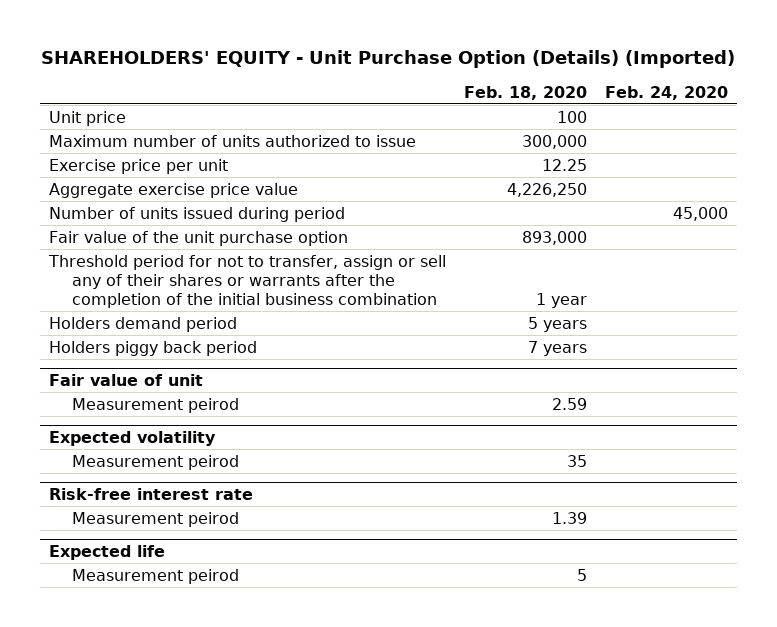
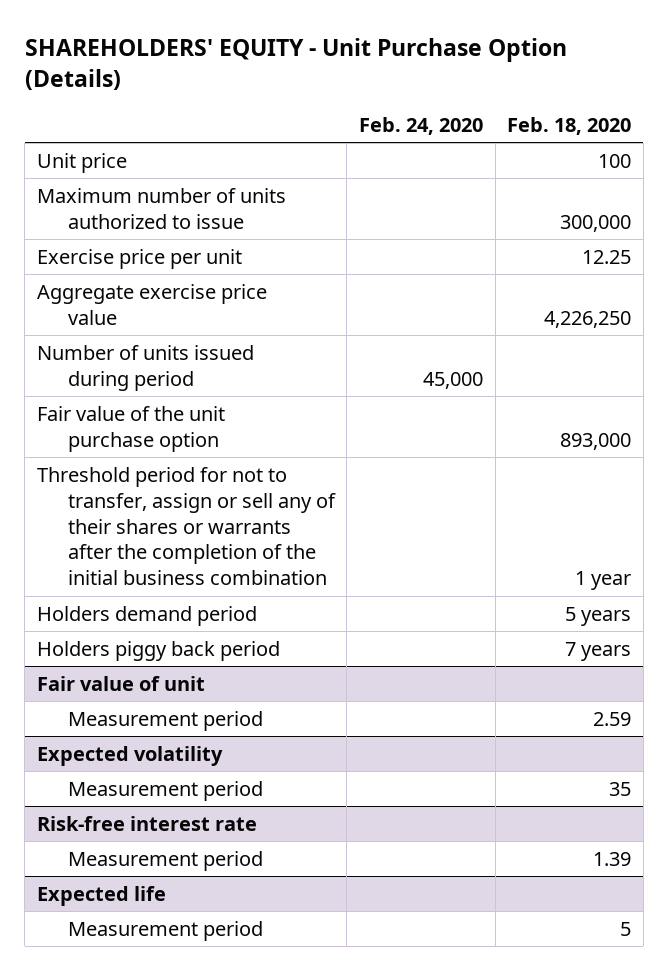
- SHAREHOLDERS' EQUITY - Unit Purchase Option (Details) (Imported)
+ SHAREHOLDERS' EQUITY - Unit Purchase Option (Details)
- | Feb. 18, 2020 | Feb. 24, 2020
+ | Feb. 24, 2020 | Feb. 18, 2020
@ Fair value of unit
- Measurement peirod | 2.59 |
+ Measurement period | | 2.59
@ Expected volatility
- Measurement peirod | 35 |
+ Measurement period | | 35
@ Risk-free interest rate
- Measurement peirod | 1.39 |
+ Measurement period | | 1.39
@ Expected life
- Measurement peirod | 5 |
+ Measurement period | | 5

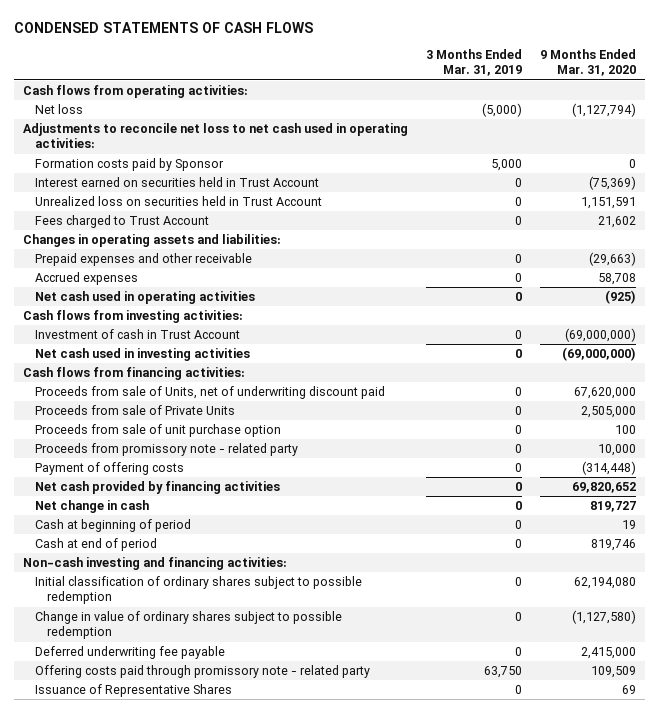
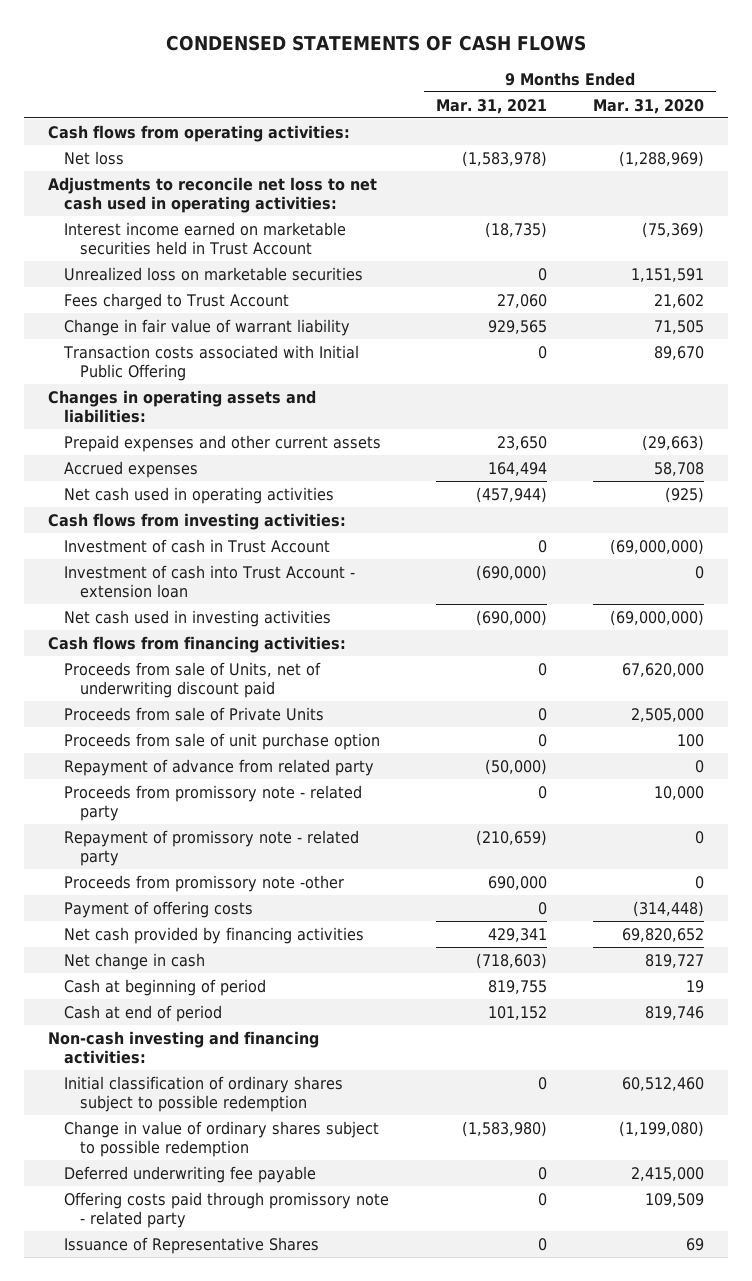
- | 3 Months Ended Mar. 31, 2019 | 9 Months Ended Mar. 31, 2020
+ | 9 Months Ended Mar. 31, 2021 | 9 Months Ended Mar. 31, 2020
- Net loss | (5,000) | (1,127,794)
+ Net loss | (1,583,978) | (1,288,969)
- Formation costs paid by Sponsor | 5,000 | 0
- Interest earned on securities held in Trust Account | 0 | (75,369)
- Unrealized loss on securities held in Trust Account | 0 | 1,151,591
+ Interest income earned on marketable securities held in Trust Account | (18,735) | (75,369)
+ Unrealized loss on marketable securities | 0 | 1,151,591
+ Change in fair value of warrant liability | 929,565 | 71,505
+ Transaction costs associated with Initial Public Offering | 0 | 89,670
- Prepaid expenses and other receivable | 0 | (29,663)
+ Prepaid expenses and other current assets | 23,650 | (29,663)
+ Investment of cash into Trust Account - extension loan | (690,000) | 0
+ Repayment of advance from related party | (50,000) | 0
+ Repayment of promissory note - related party | (210,659) | 0
+ Proceeds from promissory note -other | 690,000 | 0
- Initial classification of ordinary shares subject to possible redemption | 0 | 62,194,080
- Change in value of ordinary shares subject to possible redemption | 0 | (1,127,580)
+ Initial classification of ordinary shares subject to possible redemption | 0 | 60,512,460
+ Change in value of ordinary shares subject to possible redemption | (1,583,980) | (1,199,080)

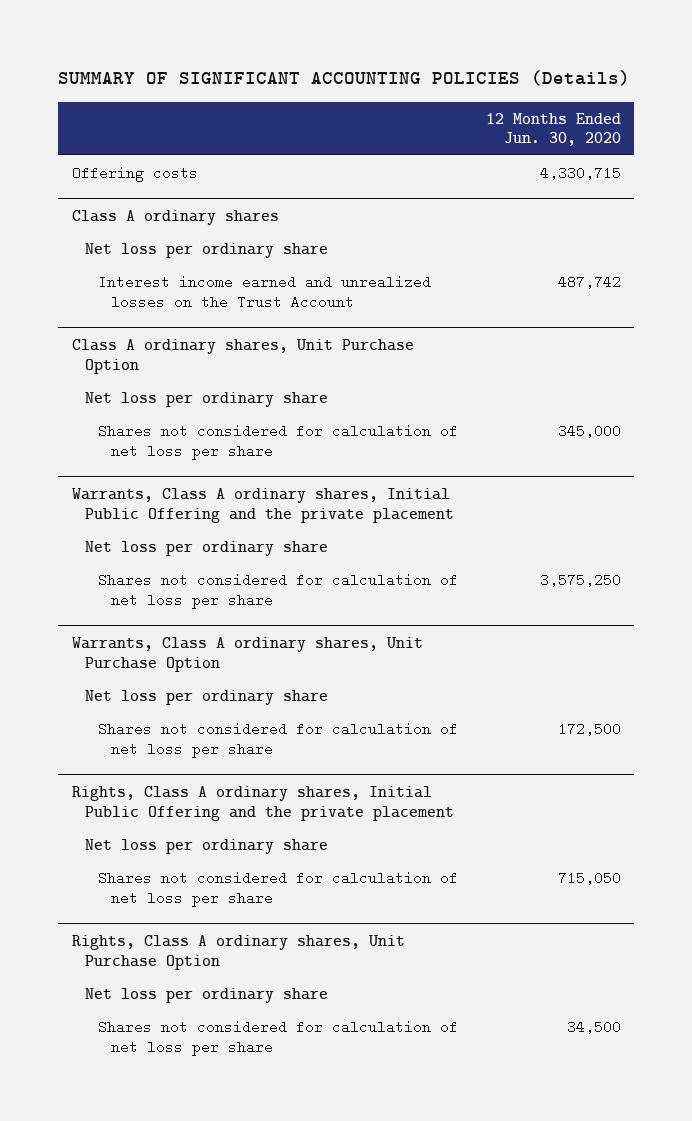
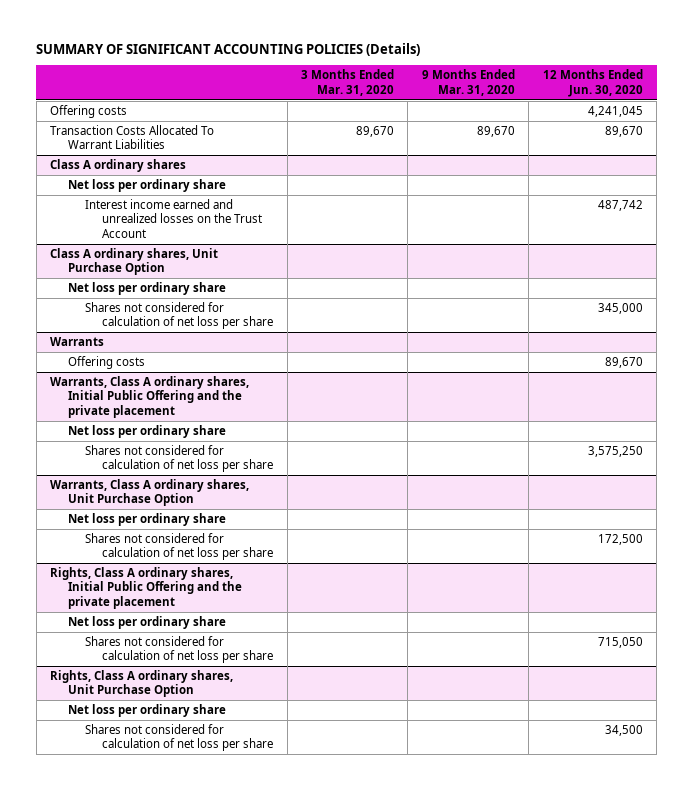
- | 12 Months Ended Jun. 30, 2020
+ | 3 Months Ended Mar. 31, 2020 | 9 Months Ended Mar. 31, 2020 | 12 Months Ended Jun. 30, 2020
- Offering costs | 4,330,715
+ Offering costs | | | 4,241,045
+ Transaction Costs Allocated To Warrant Liabilities | 89,670 | 89,670 | 89,670
+ Warrants
+ Offering costs | | | 89,670

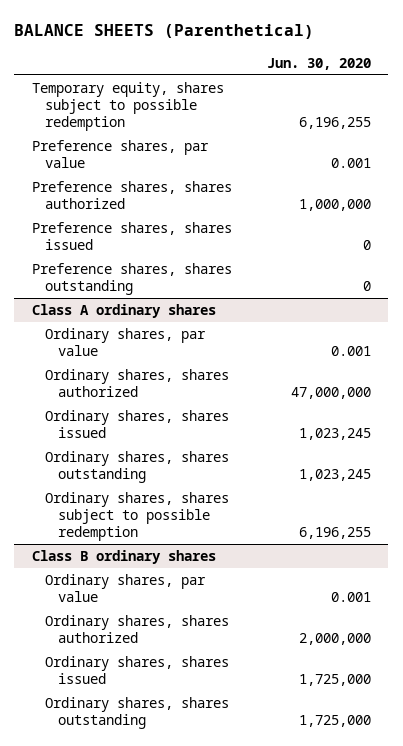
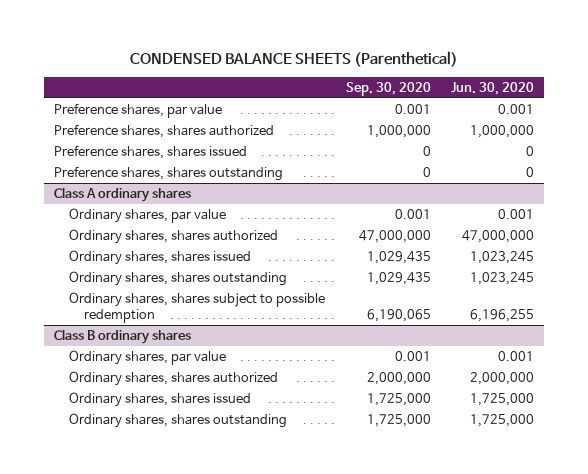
- BALANCE SHEETS (Parenthetical)
+ CONDENSED BALANCE SHEETS (Parenthetical)
- | Jun. 30, 2020
+ | Sep. 30, 2020 | Jun. 30, 2020
- Temporary equity, shares subject to possible redemption | 6,196,255

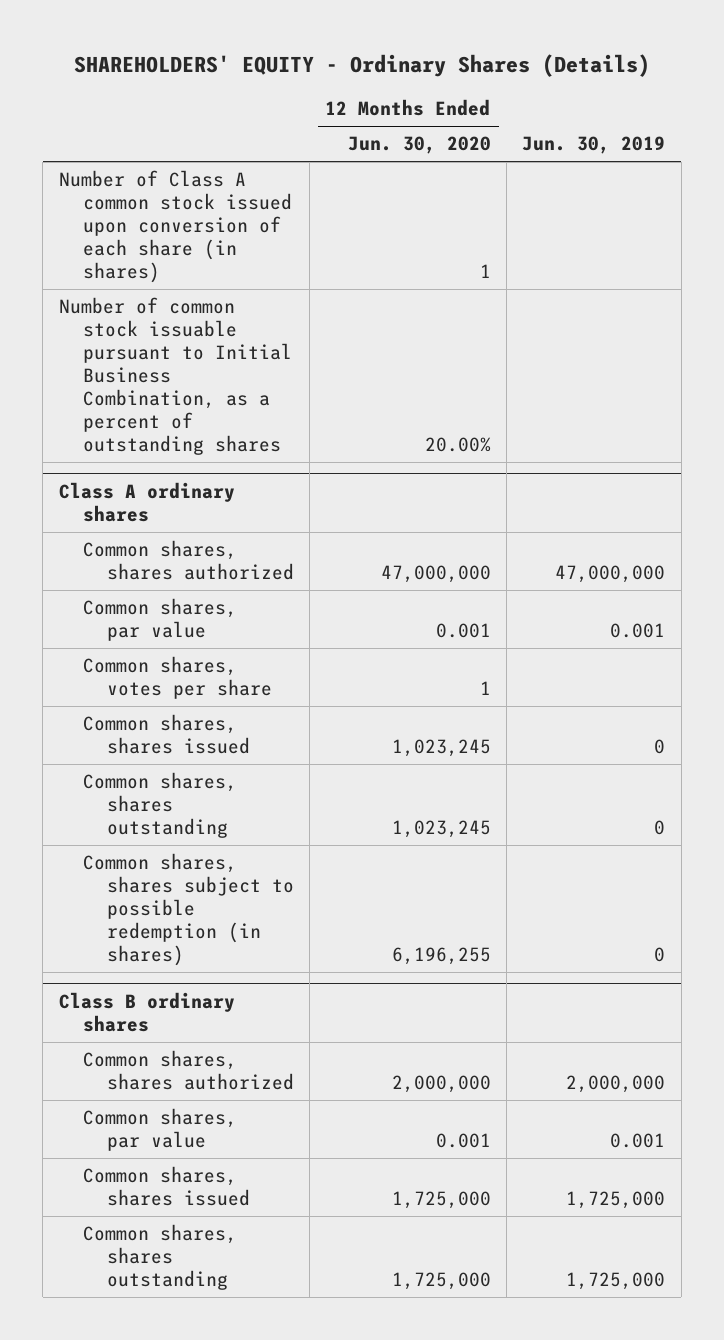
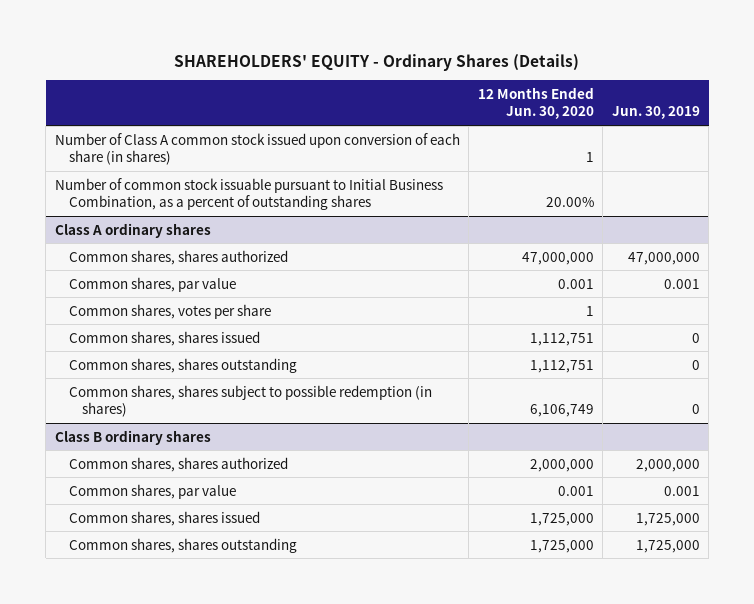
@ Class A ordinary shares
- Common shares, shares issued | 1,023,245 | 0
- Common shares, shares outstanding | 1,023,245 | 0
- Common shares, shares subject to possible redemption (in shares) | 6,196,255 | 0
+ Common shares, shares issued | 1,112,751 | 0
+ Common shares, shares outstanding | 1,112,751 | 0
+ Common shares, shares subject to possible redemption (in shares) | 6,106,749 | 0

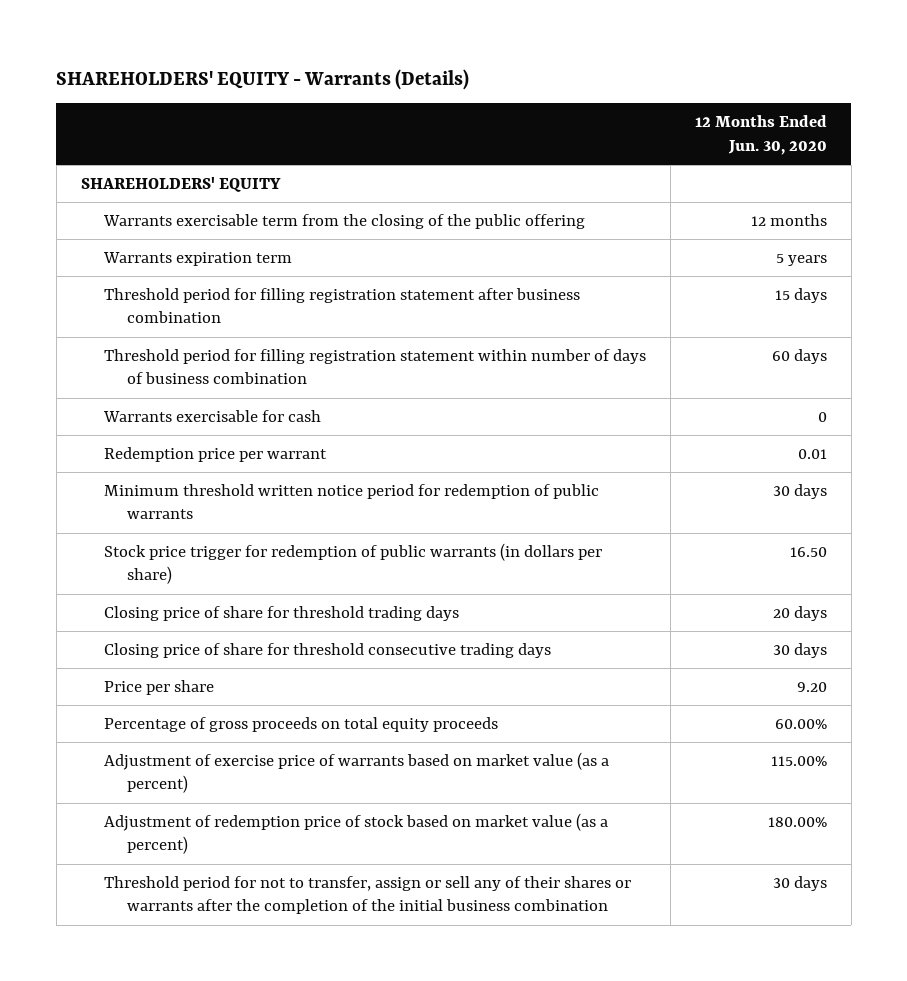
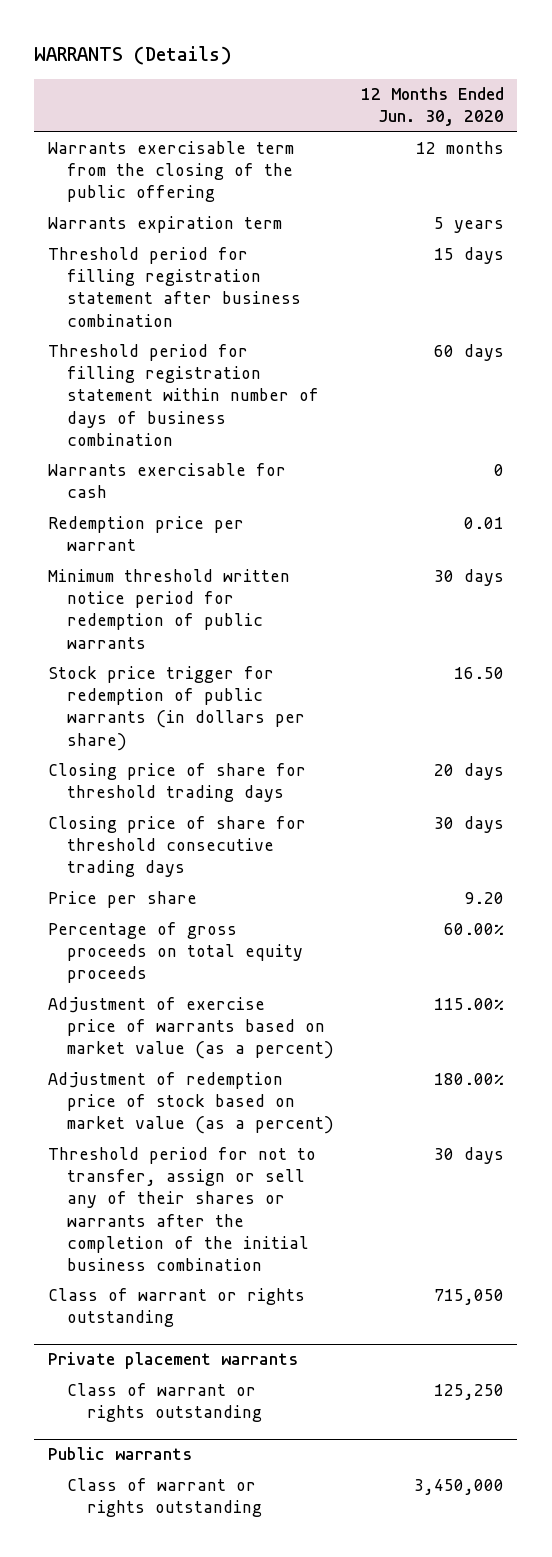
- SHAREHOLDERS' EQUITY - Warrants (Details)
+ WARRANTS (Details)
- SHAREHOLDERS' EQUITY
+ Class of warrant or rights outstanding | 715,050
+ Private placement warrants
+ Class of warrant or rights outstanding | 125,250
+ Public warrants
+ Class of warrant or rights outstanding | 3,450,000

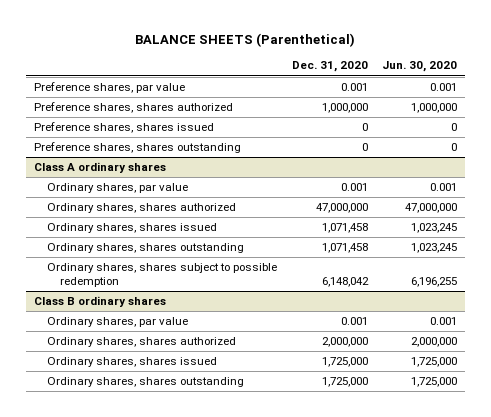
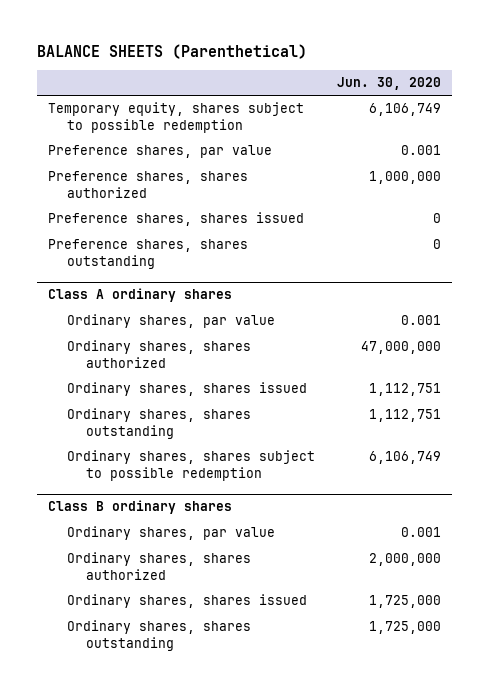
- | Dec. 31, 2020 | Jun. 30, 2020
+ | Jun. 30, 2020
+ Temporary equity, shares subject to possible redemption | 6,106,749
@ Class A ordinary shares
- Ordinary shares, shares issued | 1,071,458 | 1,023,245
- Ordinary shares, shares outstanding | 1,071,458 | 1,023,245
- Ordinary shares, shares subject to possible redemption | 6,148,042 | 6,196,255
+ Ordinary shares, shares issued | 1,112,751
+ Ordinary shares, shares outstanding | 1,112,751
+ Ordinary shares, shares subject to possible redemption | 6,106,749

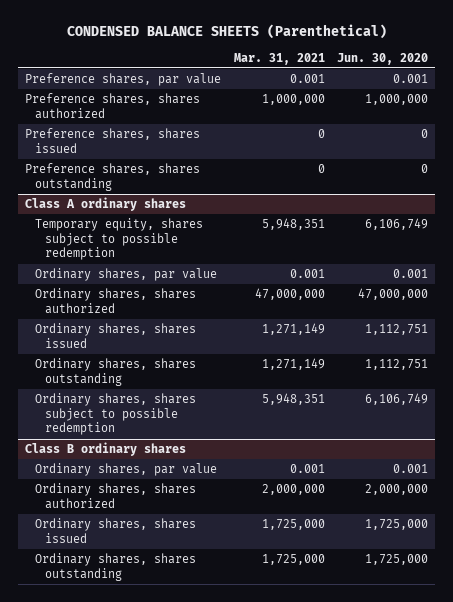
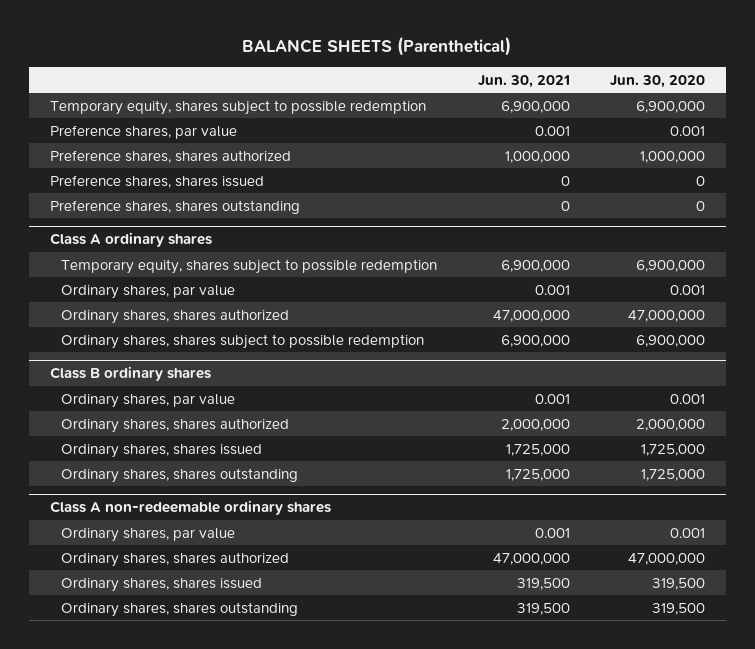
- CONDENSED BALANCE SHEETS (Parenthetical)
+ BALANCE SHEETS (Parenthetical)
- | Mar. 31, 2021 | Jun. 30, 2020
+ | Jun. 30, 2021 | Jun. 30, 2020
+ Temporary equity, shares subject to possible redemption | 6,900,000 | 6,900,000
@ Class A ordinary shares
- Temporary equity, shares subject to possible redemption | 5,948,351 | 6,106,749
+ Temporary equity, shares subject to possible redemption | 6,900,000 | 6,900,000
- Ordinary shares, shares issued | 1,271,149 | 1,112,751
- Ordinary shares, shares outstanding | 1,271,149 | 1,112,751
- Ordinary shares, shares subject to possible redemption | 5,948,351 | 6,106,749
+ Ordinary shares, shares subject to possible redemption | 6,900,000 | 6,900,000
+ Class A non-redeemable ordinary shares
+ Ordinary shares, par value | 0.001 | 0.001
+ Ordinary shares, shares authorized | 47,000,000 | 47,000,000
+ Ordinary shares, shares issued | 319,500 | 319,500
+ Ordinary shares, shares outstanding | 319,500 | 319,500

